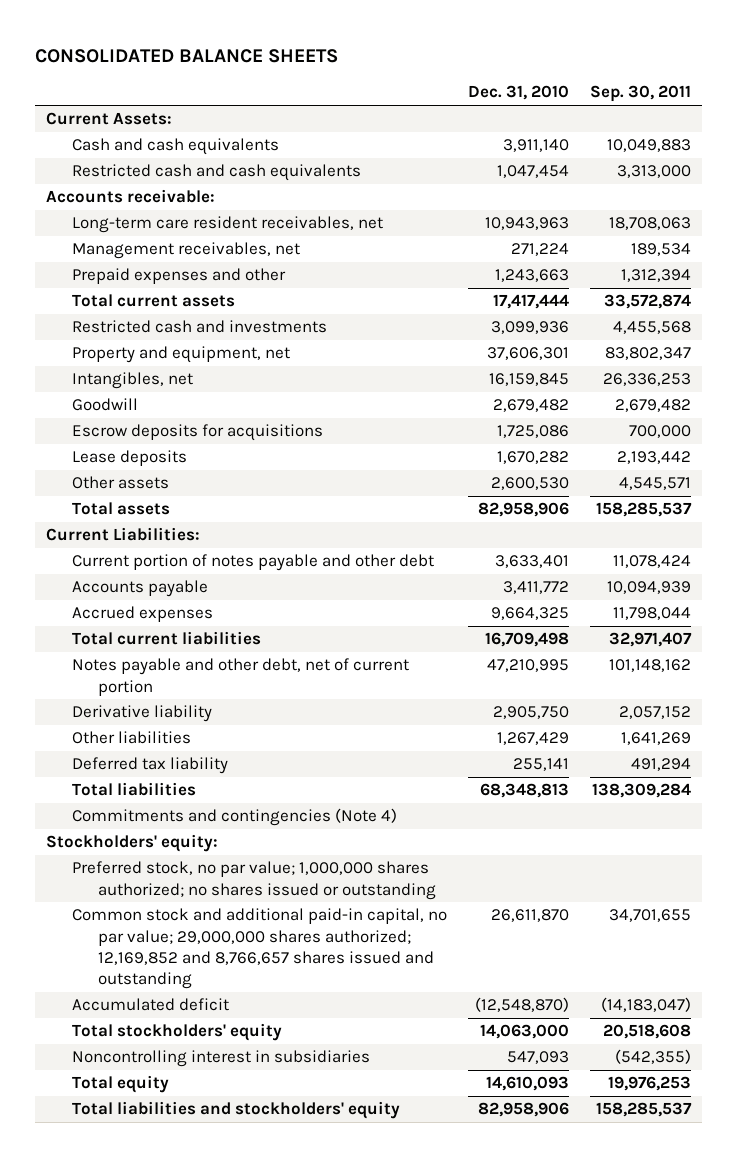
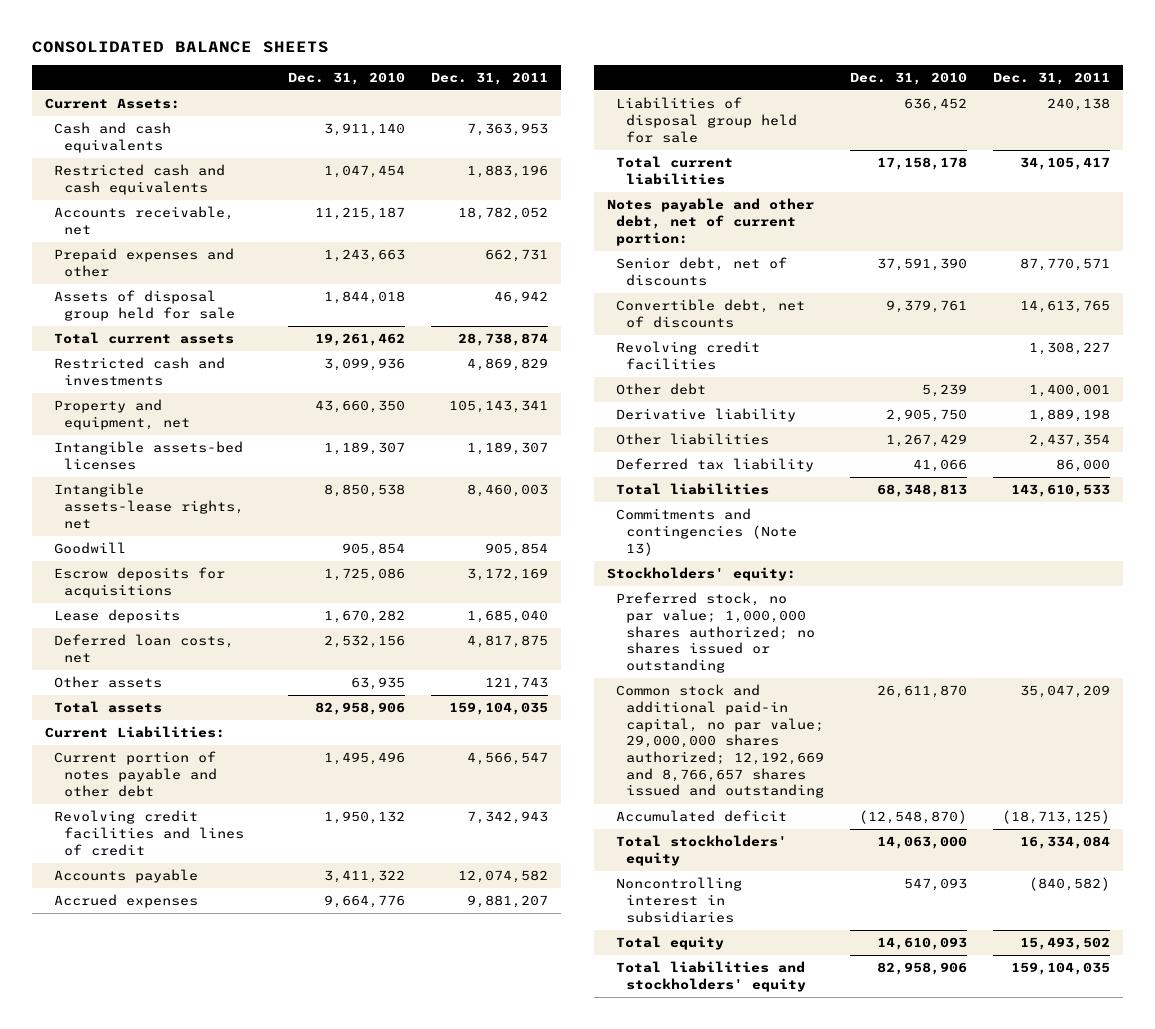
- | Dec. 31, 2010 | Sep. 30, 2011
+ | Dec. 31, 2010 | Dec. 31, 2011
- Accounts receivable:
- Long-term care resident receivables, net | 10,943,963 | 18,708,063
- Management receivables, net | 271,224 | 189,534
+ Accounts receivable, net | 11,215,187 | 18,782,052
- Total current assets | 17,417,444 | 33,572,874
+ Assets of disposal group held for sale | 1,844,018 | 46,942
+ Total current assets | 19,261,462 | 28,738,874
- Property and equipment, net | 37,606,301 | 83,802,347
- Intangibles, net | 16,159,845 | 26,336,253
- Goodwill | 2,679,482 | 2,679,482
+ Property and equipment, net | 43,660,350 | 105,143,341
+ Intangible assets-bed licenses | 1,189,307 | 1,189,307
+ Intangible assets-lease rights, net | 8,850,538 | 8,460,003
+ Goodwill | 905,854 | 905,854
- Other assets | 2,600,530 | 4,545,571
+ Deferred loan costs, net | 2,532,156 | 4,817,875
+ Other assets | 63,935 | 121,743
- Current portion of notes payable and other debt | 3,633,401 | 11,078,424
- Accounts payable | 3,411,772 | 10,094,939
- Accrued expenses | 9,664,325 | 11,798,044
- Total current liabilities | 16,709,498 | 32,971,407
- Notes payable and other debt, net of current portion | 47,210,995 | 101,148,162
+ Current portion of notes payable and other debt | 1,495,496 | 4,566,547
+ Revolving credit facilities and lines of credit | 1,950,132 | 7,342,943
+ Accounts payable | 3,411,322 | 12,074,582
+ Accrued expenses | 9,664,776 | 9,881,207
+ Liabilities of disposal group held for sale | 636,452 | 240,138
+ Total current liabilities | 17,158,178 | 34,105,417
+ Notes payable and other debt, net of current portion:
+ Senior debt, net of discounts | 37,591,390 | 87,770,571
+ Convertible debt, net of discounts | 9,379,761 | 14,613,765
+ Revolving credit facilities | | 1,308,227
+ Other debt | 5,239 | 1,400,001
- Deferred tax liability | 255,141 | 491,294
+ Deferred tax liability | 41,066 | 86,000
- Commitments and contingencies (Note 4)
+ Commitments and contingencies (Note 13)
- Common stock and additional paid-in capital, no par value; 29,000,000 shares authorized; 12,169,852 and 8,766,657 shares issued and outstanding | 26,611,870 | 34,701,655
+ Common stock and additional paid-in capital, no par value; 29,000,000 shares authorized; 12,192,669 and 8,766,657 shares issued and outstanding | 26,611,870 | 35,047,209

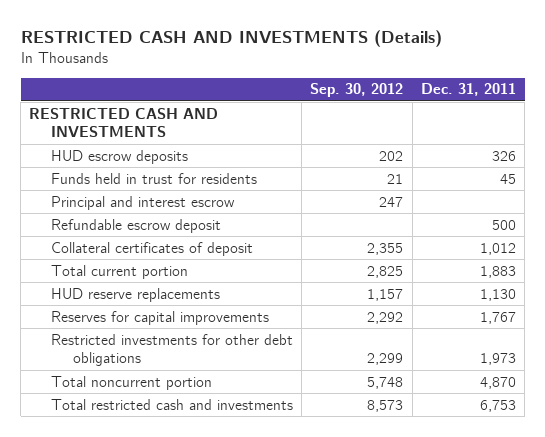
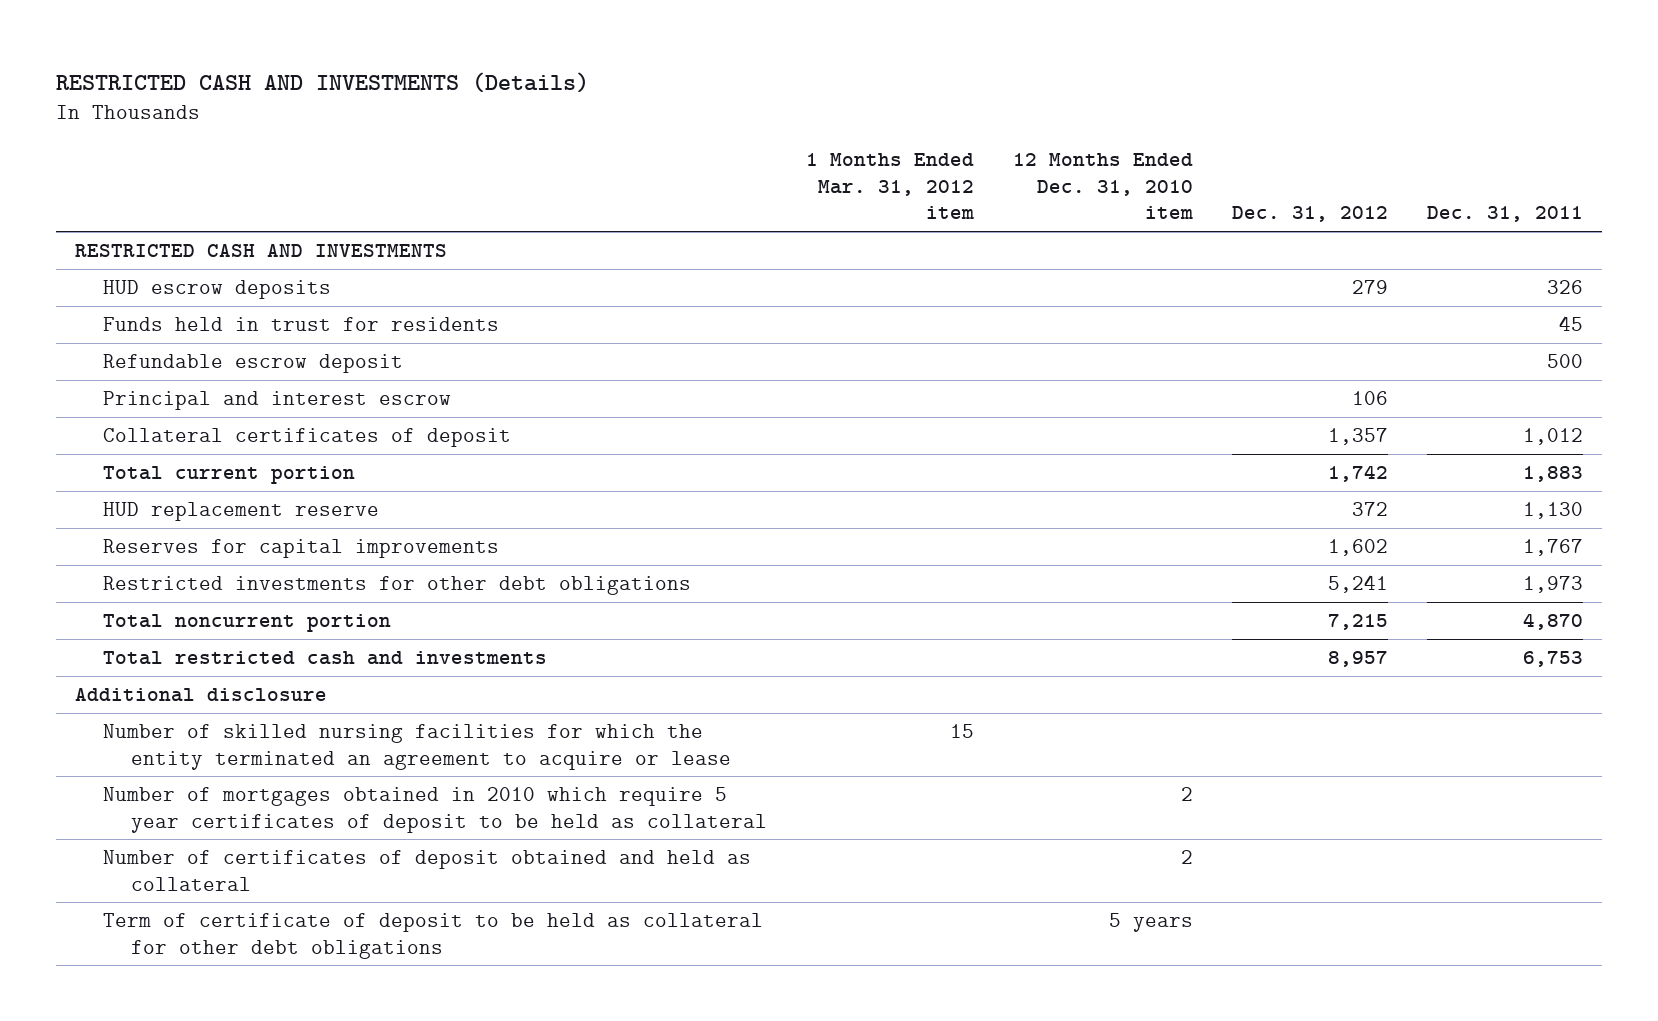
- | Sep. 30, 2012 | Dec. 31, 2011
+ | 1 Months Ended Mar. 31, 2012 item | 12 Months Ended Dec. 31, 2010 item | Dec. 31, 2012 | Dec. 31, 2011
moved down: Principal and interest escrow | | | 106 |
- HUD reserve replacements | 1,157 | 1,130
+ HUD replacement reserve | | | 372 | 1,130
+ Additional disclosure
+ Number of skilled nursing facilities for which the entity terminated an agreement to acquire or lease | 15 | | |
+ Number of mortgages obtained in 2010 which require 5 year certificates of deposit to be held as collateral | | 2 | |
+ Number of certificates of deposit obtained and held as collateral | | 2 | |
+ Term of certificate of deposit to be held as collateral for other debt obligations | | 5 years | |

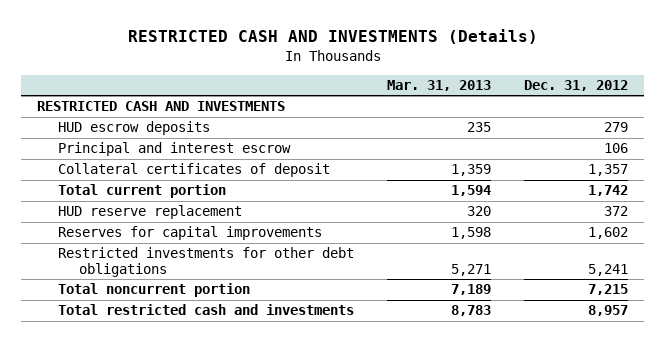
- | 1 Months Ended Mar. 31, 2012 item | 12 Months Ended Dec. 31, 2010 item | Dec. 31, 2012 | Dec. 31, 2011
+ | Mar. 31, 2013 | Dec. 31, 2012
- Funds held in trust for residents | | | | 45
- Refundable escrow deposit | | | | 500
- HUD replacement reserve | | | 372 | 1,130
+ HUD reserve replacement | 320 | 372
- Additional disclosure
- Number of skilled nursing facilities for which the entity terminated an agreement to acquire or lease | 15 | | |
- Number of mortgages obtained in 2010 which require 5 year certificates of deposit to be held as collateral | | 2 | |
- Number of certificates of deposit obtained and held as collateral | | 2 | |
- Term of certificate of deposit to be held as collateral for other debt obligations | | 5 years | |

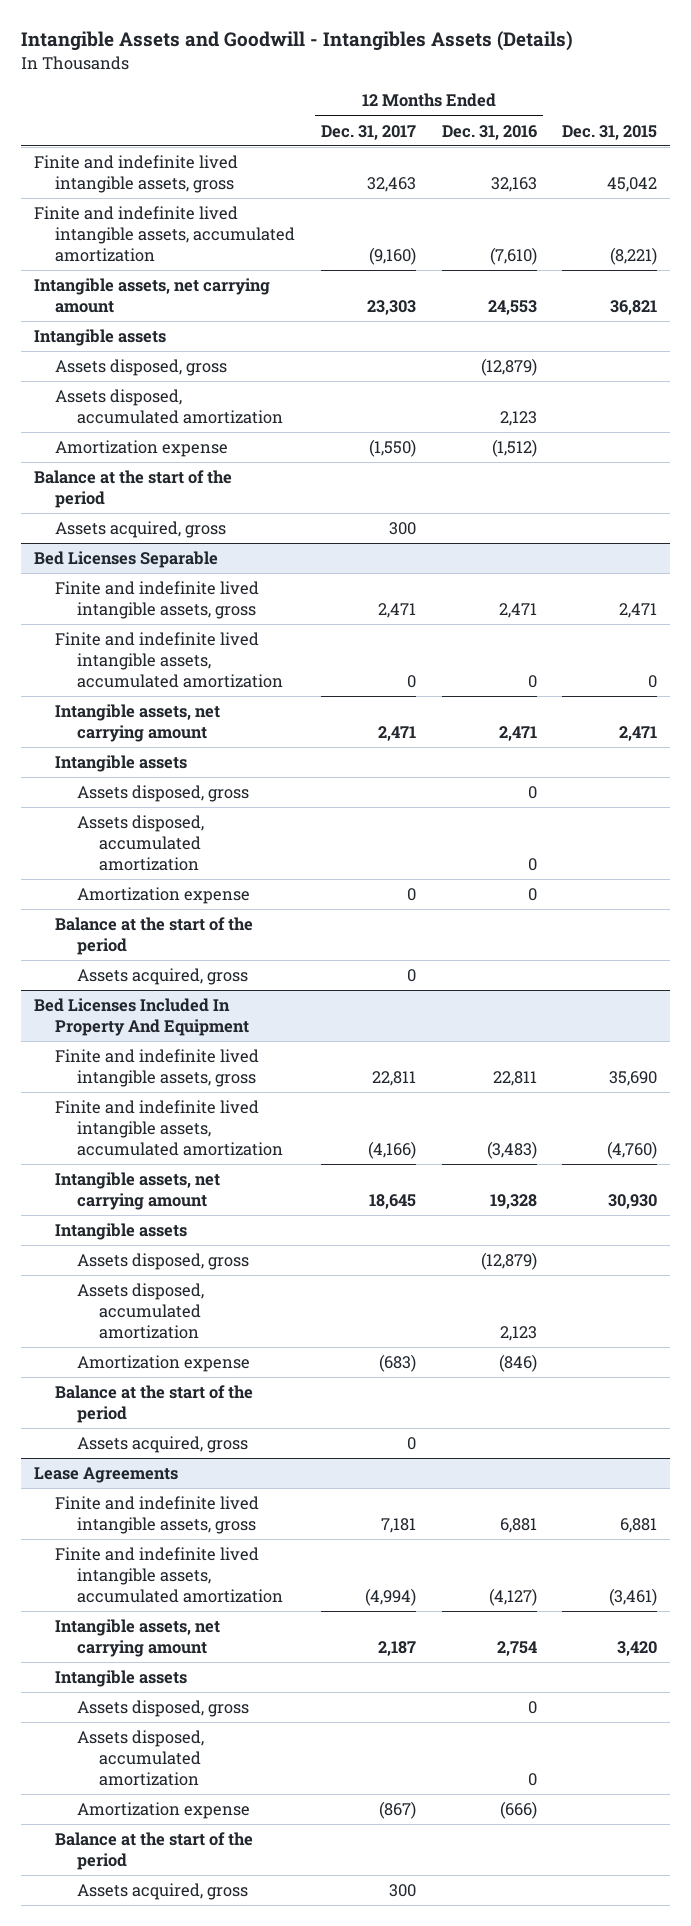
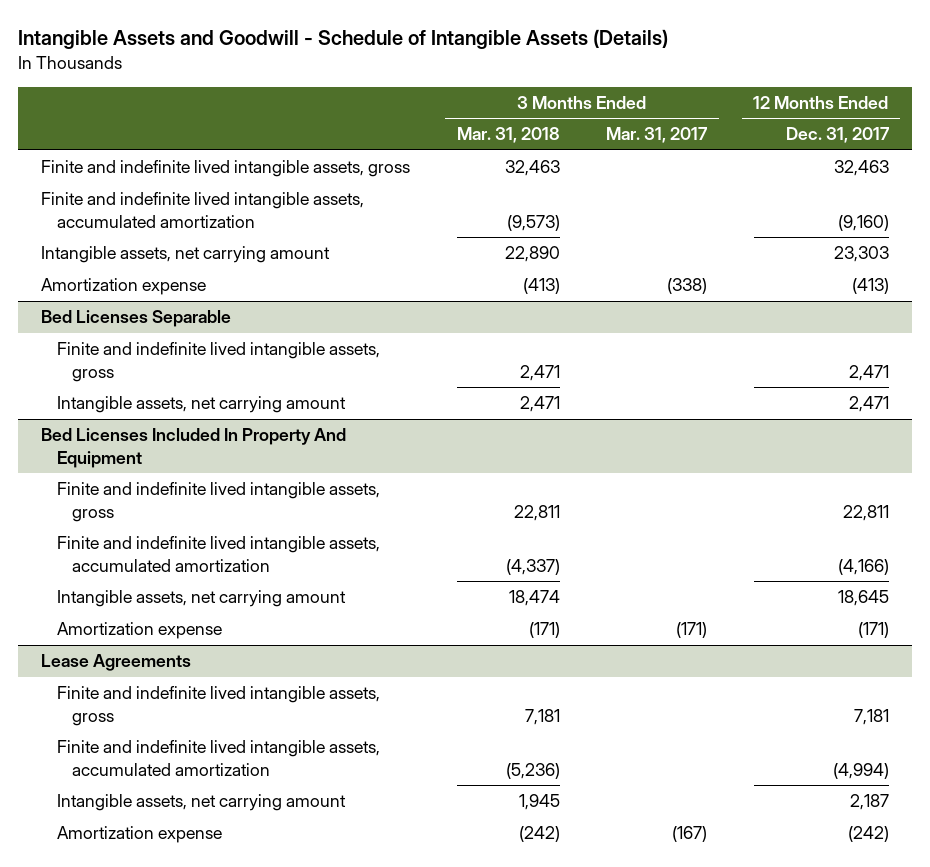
- Intangible Assets and Goodwill - Intangibles Assets (Details)
+ Intangible Assets and Goodwill - Schedule of Intangible Assets (Details)
- | 12 Months Ended Dec. 31, 2017 | 12 Months Ended Dec. 31, 2016 | Dec. 31, 2015
+ | 3 Months Ended Mar. 31, 2018 | 3 Months Ended Mar. 31, 2017 | 12 Months Ended Dec. 31, 2017
- Intangible assets
- Assets disposed, gross | | (12,879) |
- Assets disposed, accumulated amortization | | 2,123 |
- Amortization expense | (1,550) | (1,512) |
- Balance at the start of the period
- Assets acquired, gross | 300 | |
+ Amortization expense | (413) | (338) | (413)
@ Bed Licenses Separable
- Finite and indefinite lived intangible assets, accumulated amortization | 0 | 0 | 0
- Intangible assets
- Assets disposed, gross | | 0 |
- Assets disposed, accumulated amortization | | 0 |
- Amortization expense | 0 | 0 |
- Balance at the start of the period
- Assets acquired, gross | 0 | |
@ Bed Licenses Included In Property And Equipment
- Intangible assets
- Assets disposed, gross | | (12,879) |
- Assets disposed, accumulated amortization | | 2,123 |
- Amortization expense | (683) | (846) |
- Balance at the start of the period
- Assets acquired, gross | 0 | |
+ Amortization expense | (171) | (171) | (171)
@ Lease Agreements
- Intangible assets
- Assets disposed, gross | | 0 |
- Assets disposed, accumulated amortization | | 0 |
- Amortization expense | (867) | (666) |
- Balance at the start of the period
- Assets acquired, gross | 300 | |
+ Amortization expense | (242) | (167) | (242)

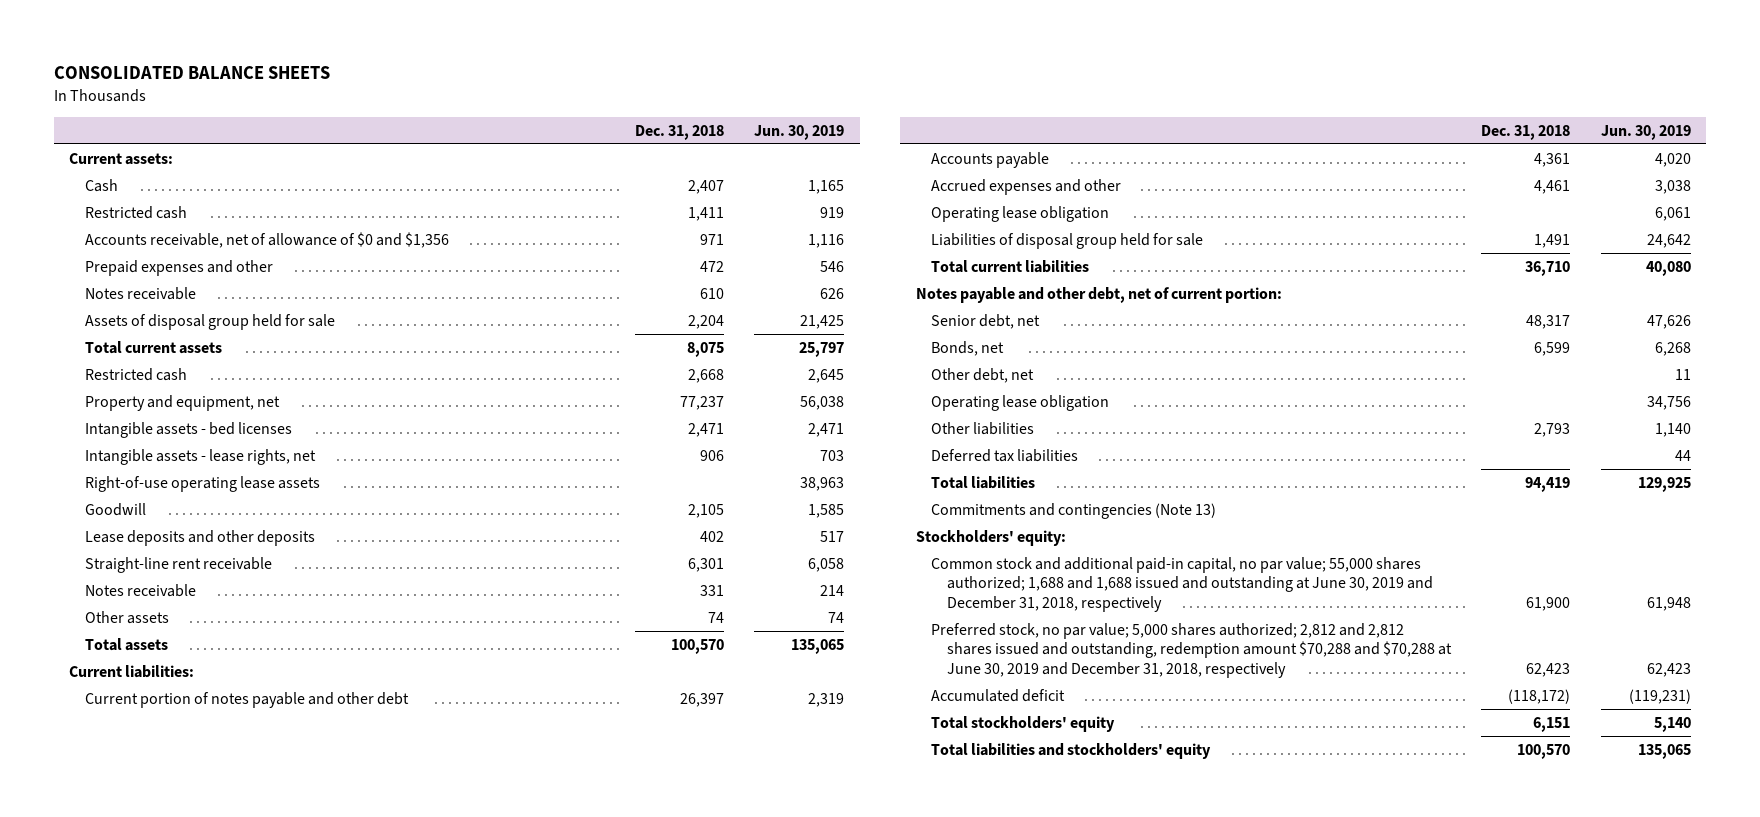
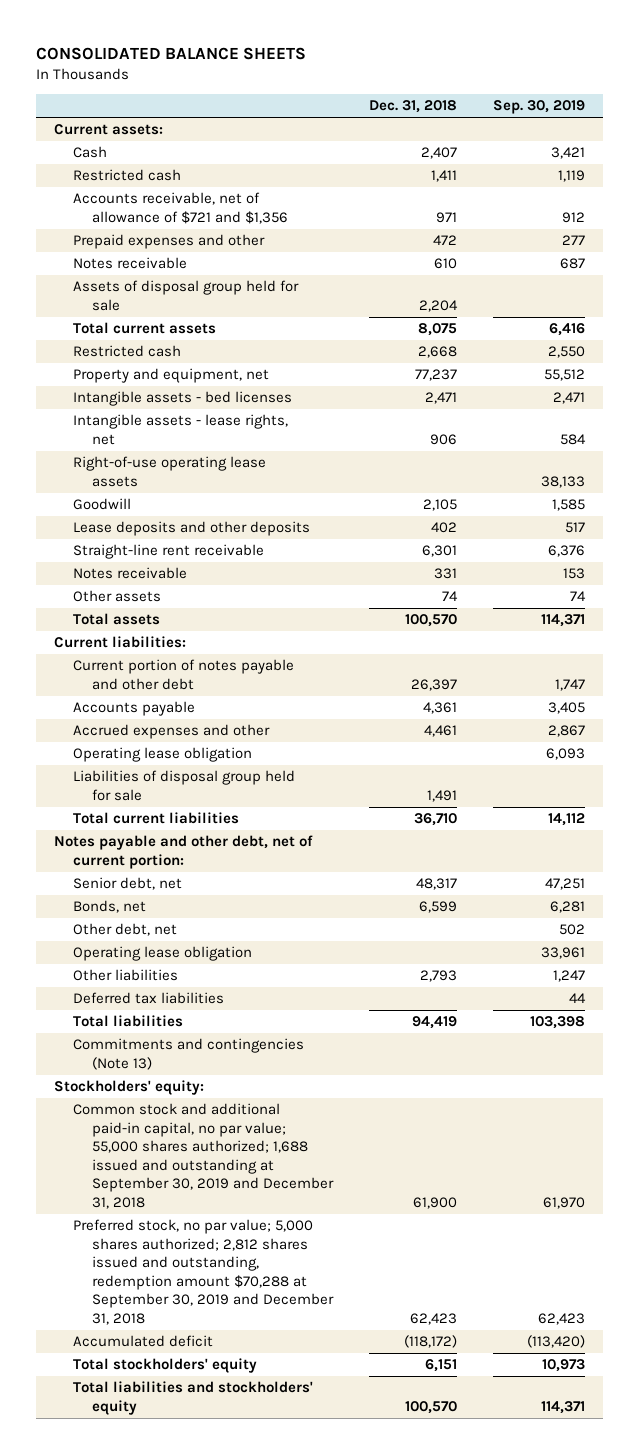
- | Dec. 31, 2018 | Jun. 30, 2019
+ | Dec. 31, 2018 | Sep. 30, 2019
- Accounts receivable, net of allowance of $0 and $1,356 | 971 | 1,116
+ Accounts receivable, net of allowance of $721 and $1,356 | 971 | 912
- Common stock and additional paid-in capital, no par value; 55,000 shares authorized; 1,688 and 1,688 issued and outstanding at June 30, 2019 and December 31, 2018, respectively | 61,900 | 61,948
- Preferred stock, no par value; 5,000 shares authorized; 2,812 and 2,812 shares issued and outstanding, redemption amount $70,288 and $70,288 at June 30, 2019 and December 31, 2018, respectively | 62,423 | 62,423
+ Common stock and additional paid-in capital, no par value; 55,000 shares authorized; 1,688 issued and outstanding at September 30, 2019 and December 31, 2018 | 61,900 | 61,970
+ Preferred stock, no par value; 5,000 shares authorized; 2,812 shares issued and outstanding, redemption amount $70,288 at September 30, 2019 and December 31, 2018 | 62,423 | 62,423

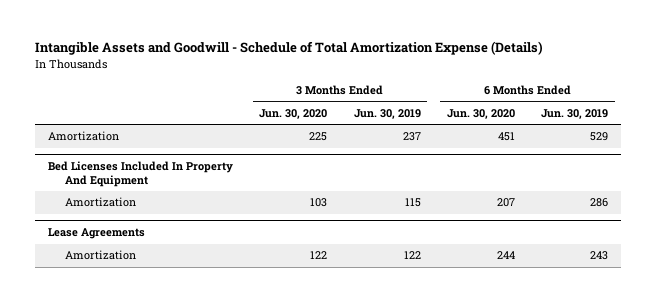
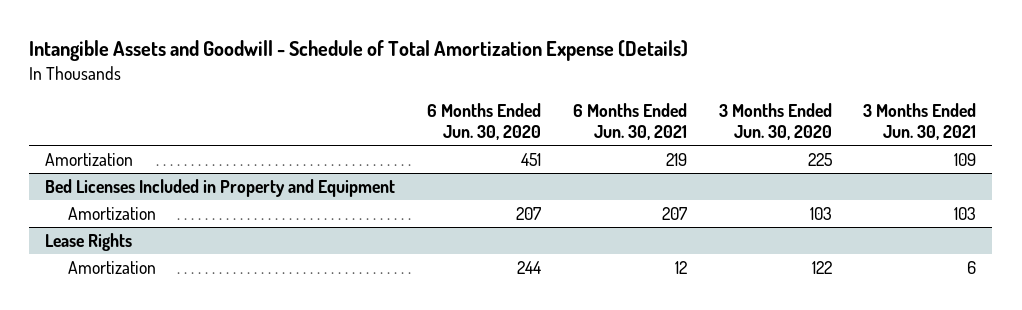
- | 3 Months Ended Jun. 30, 2020 | 3 Months Ended Jun. 30, 2019 | 6 Months Ended Jun. 30, 2020 | 6 Months Ended Jun. 30, 2019
+ | 6 Months Ended Jun. 30, 2020 | 6 Months Ended Jun. 30, 2021 | 3 Months Ended Jun. 30, 2020 | 3 Months Ended Jun. 30, 2021
- Bed Licenses Included In Property And Equipment
+ Bed Licenses Included in Property and Equipment
- Lease Agreements
+ Lease Rights

